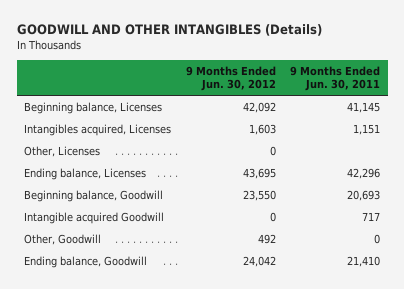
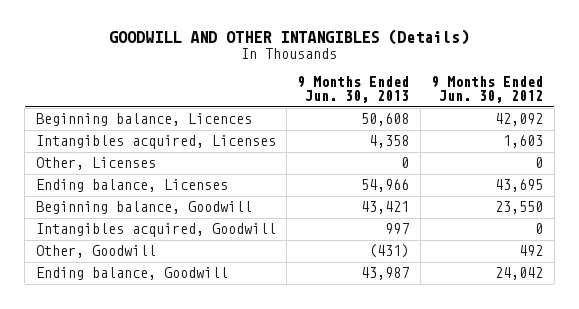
- | 9 Months Ended Jun. 30, 2012 | 9 Months Ended Jun. 30, 2011
+ | 9 Months Ended Jun. 30, 2013 | 9 Months Ended Jun. 30, 2012
- Beginning balance, Licenses | 42,092 | 41,145
+ Beginning balance, Licences | 50,608 | 42,092
- Intangible acquired Goodwill | 0 | 717
+ Intangibles acquired, Goodwill | 997 | 0

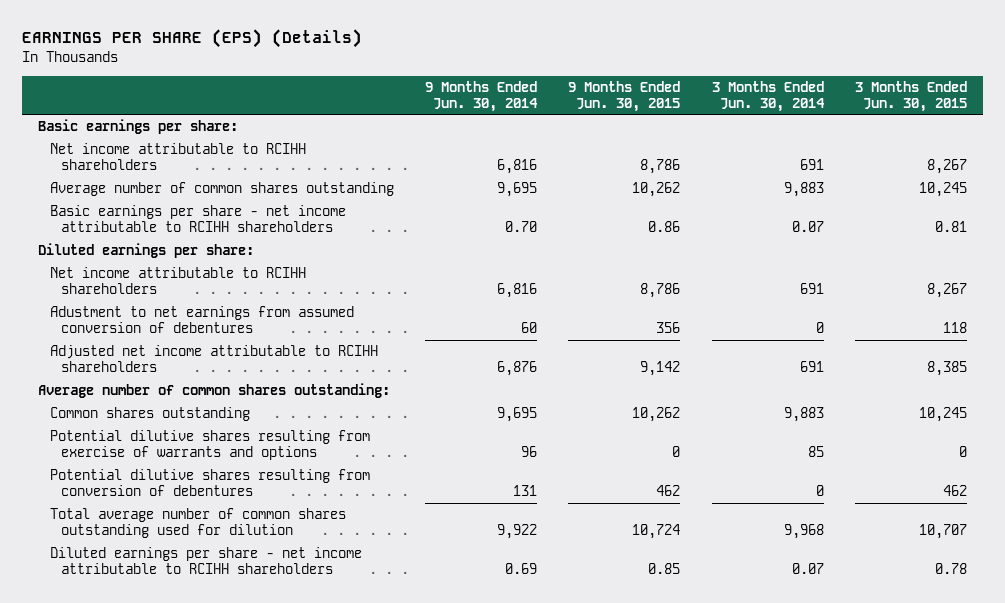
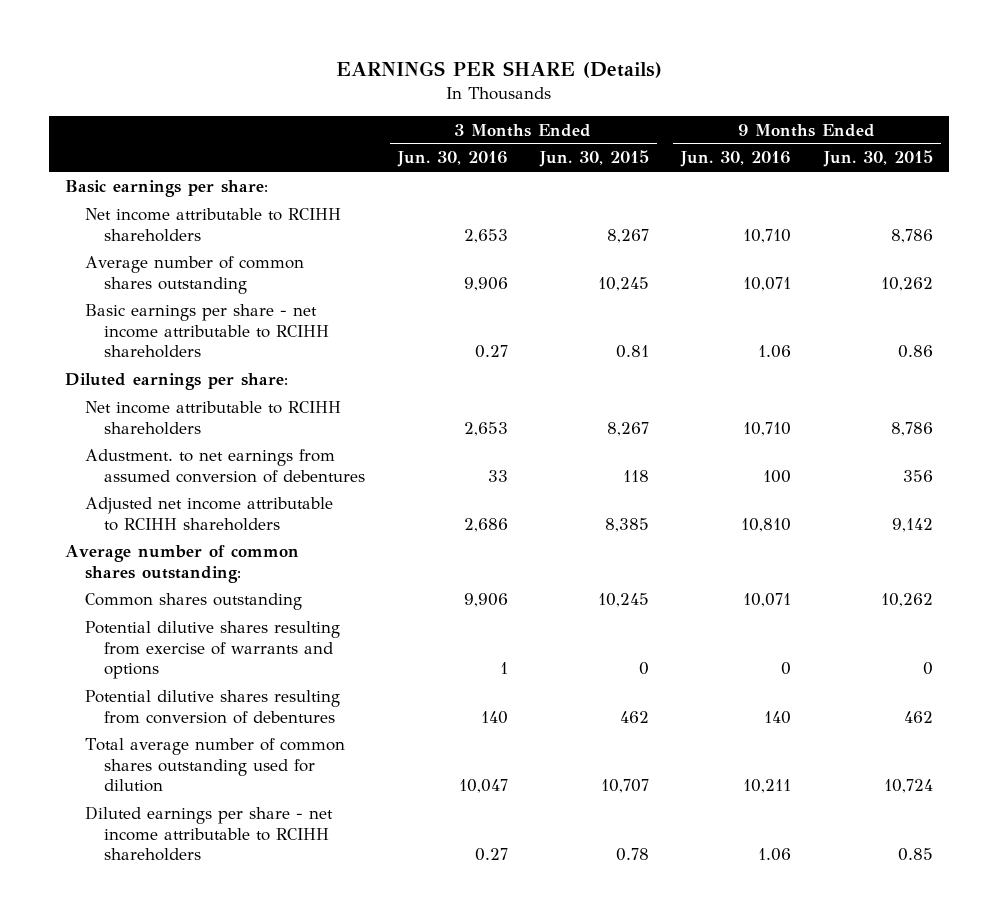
- EARNINGS PER SHARE (EPS) (Details)
+ EARNINGS PER SHARE (Details)
- | 9 Months Ended Jun. 30, 2014 | 9 Months Ended Jun. 30, 2015 | 3 Months Ended Jun. 30, 2014 | 3 Months Ended Jun. 30, 2015
+ | 3 Months Ended Jun. 30, 2016 | 3 Months Ended Jun. 30, 2015 | 9 Months Ended Jun. 30, 2016 | 9 Months Ended Jun. 30, 2015
- Adustment to net earnings from assumed conversion of debentures | 60 | 356 | 0 | 118
+ Adustment. to net earnings from assumed conversion of debentures | 33 | 118 | 100 | 356

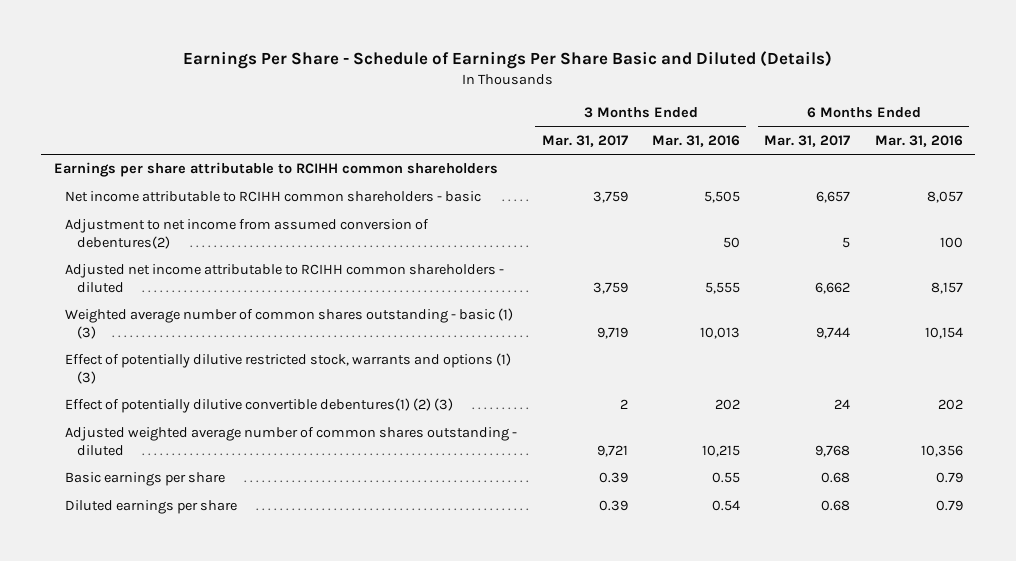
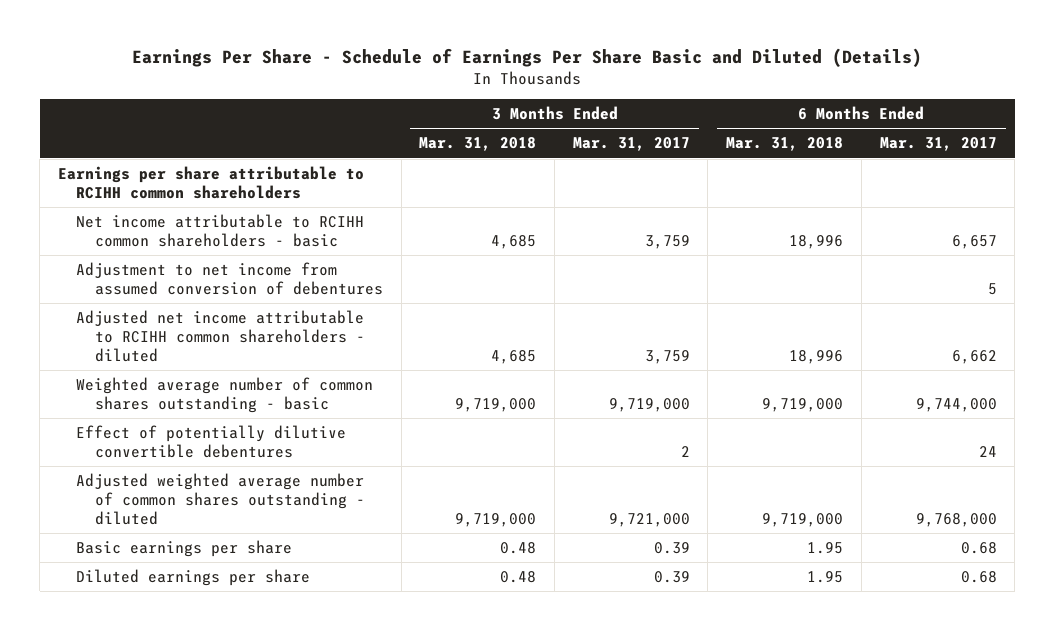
- | 3 Months Ended Mar. 31, 2017 | 3 Months Ended Mar. 31, 2016 | 6 Months Ended Mar. 31, 2017 | 6 Months Ended Mar. 31, 2016
+ | 3 Months Ended Mar. 31, 2018 | 3 Months Ended Mar. 31, 2017 | 6 Months Ended Mar. 31, 2018 | 6 Months Ended Mar. 31, 2017
- Adjustment to net income from assumed conversion of debentures(2) | | 50 | 5 | 100
+ Adjustment to net income from assumed conversion of debentures | | | | 5
- Weighted average number of common shares outstanding - basic (1) (3) | 9,719 | 10,013 | 9,744 | 10,154
- Effect of potentially dilutive restricted stock, warrants and options (1) (3)
- Effect of potentially dilutive convertible debentures(1) (2) (3) | 2 | 202 | 24 | 202
- Adjusted weighted average number of common shares outstanding - diluted | 9,721 | 10,215 | 9,768 | 10,356
+ Weighted average number of common shares outstanding - basic | 9,719,000 | 9,719,000 | 9,719,000 | 9,744,000
+ Effect of potentially dilutive convertible debentures | | 2 | | 24
+ Adjusted weighted average number of common shares outstanding - diluted | 9,719,000 | 9,721,000 | 9,719,000 | 9,768,000

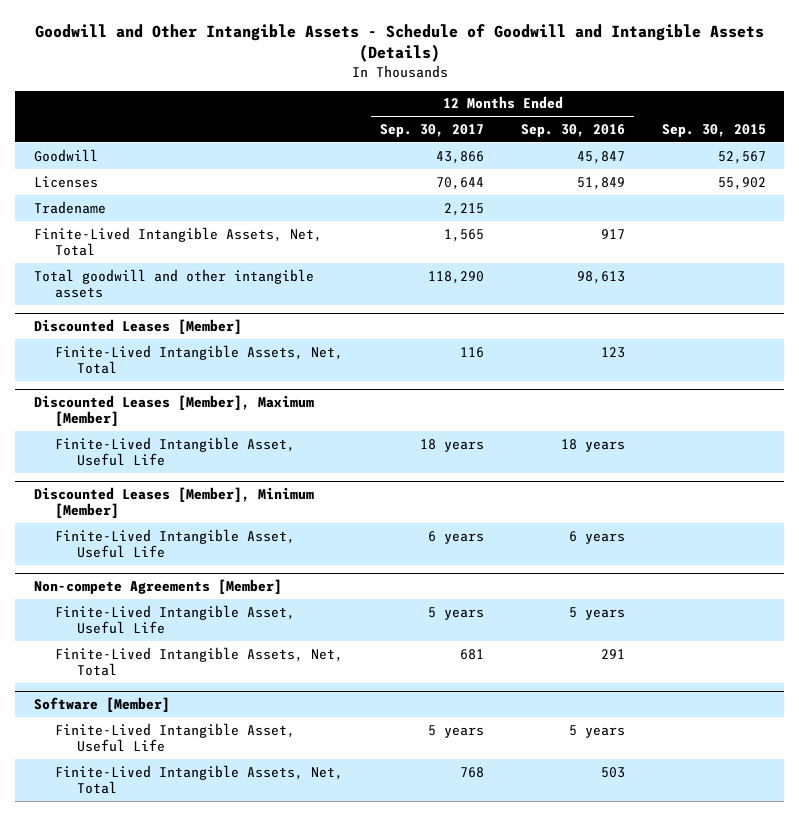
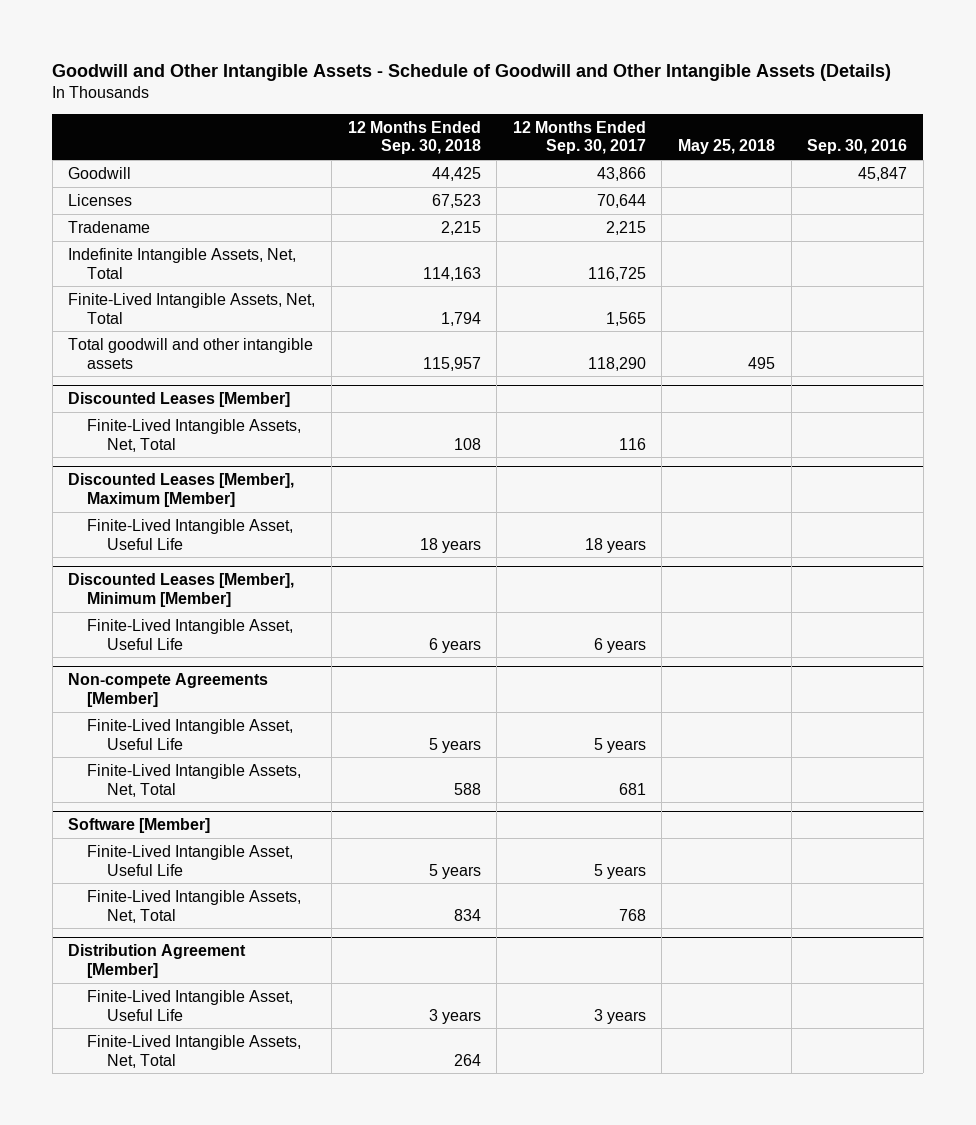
- Goodwill and Other Intangible Assets - Schedule of Goodwill and Intangible Assets (Details)
+ Goodwill and Other Intangible Assets - Schedule of Goodwill and Other Intangible Assets (Details)
- | 12 Months Ended Sep. 30, 2017 | 12 Months Ended Sep. 30, 2016 | Sep. 30, 2015
+ | 12 Months Ended Sep. 30, 2018 | 12 Months Ended Sep. 30, 2017 | May 25, 2018 | Sep. 30, 2016
+ Indefinite Intangible Assets, Net, Total | 114,163 | 116,725 | |
+ Distribution Agreement [Member]
+ Finite-Lived Intangible Asset, Useful Life | 3 years | 3 years | |
+ Finite-Lived Intangible Assets, Net, Total | 264 | | |

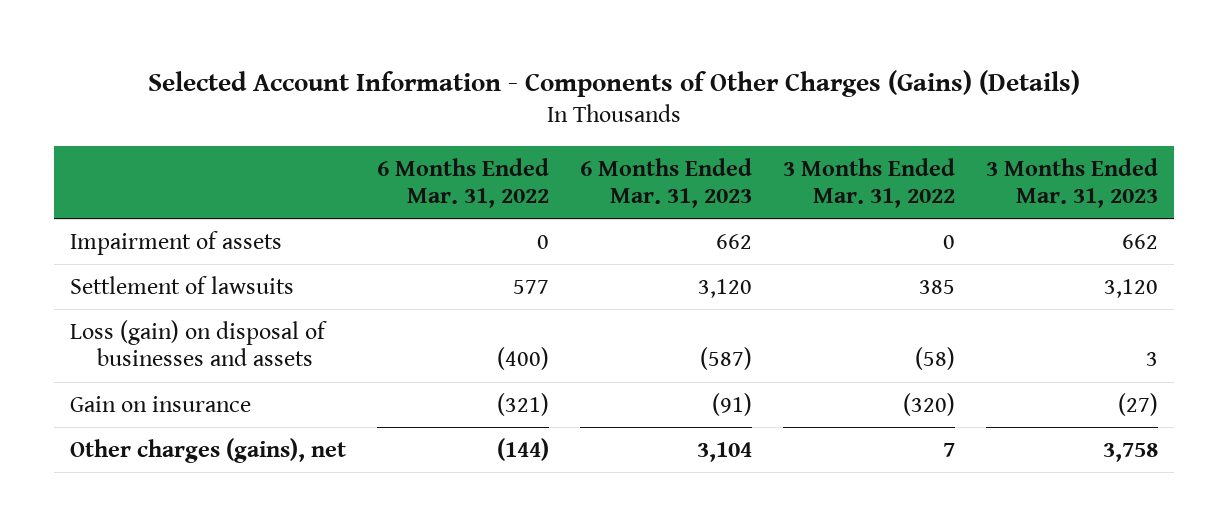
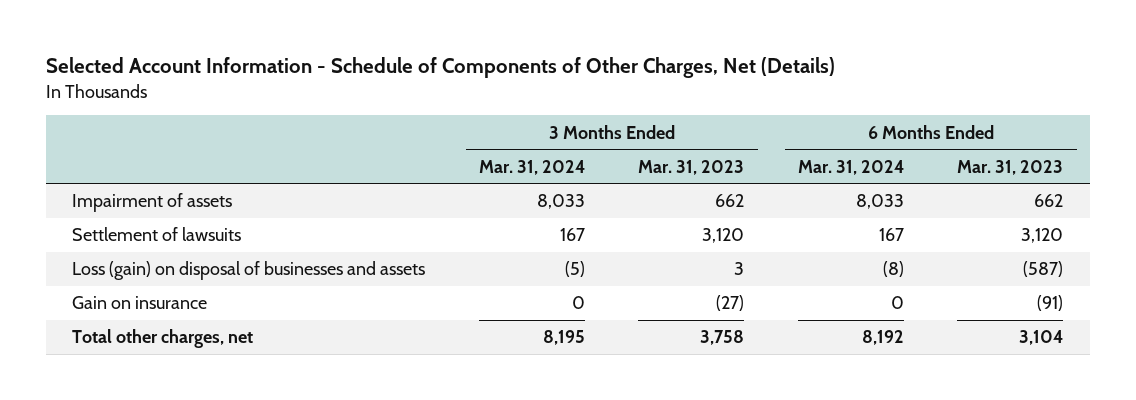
- Selected Account Information - Components of Other Charges (Gains) (Details)
+ Selected Account Information - Schedule of Components of Other Charges, Net (Details)
- | 6 Months Ended Mar. 31, 2022 | 6 Months Ended Mar. 31, 2023 | 3 Months Ended Mar. 31, 2022 | 3 Months Ended Mar. 31, 2023
+ | 3 Months Ended Mar. 31, 2024 | 3 Months Ended Mar. 31, 2023 | 6 Months Ended Mar. 31, 2024 | 6 Months Ended Mar. 31, 2023
- Other charges (gains), net | (144) | 3,104 | 7 | 3,758
+ Total other charges, net | 8,195 | 3,758 | 8,192 | 3,104

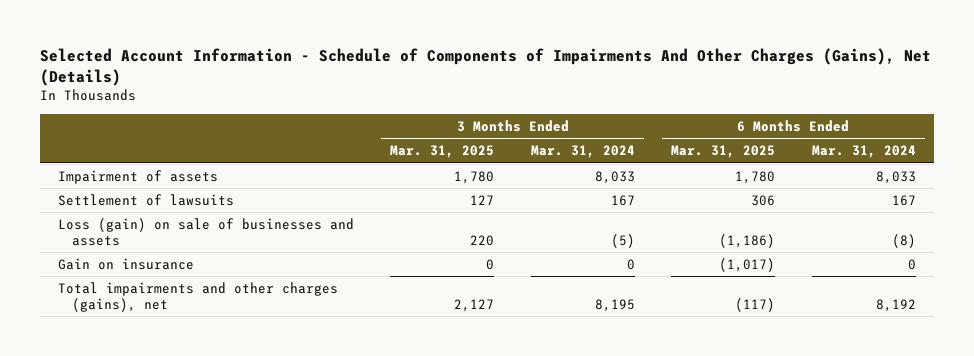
- Selected Account Information - Schedule of Components of Other Charges, Net (Details)
+ Selected Account Information - Schedule of Components of Impairments And Other Charges (Gains), Net (Details)
- | 3 Months Ended Mar. 31, 2024 | 3 Months Ended Mar. 31, 2023 | 6 Months Ended Mar. 31, 2024 | 6 Months Ended Mar. 31, 2023
+ | 3 Months Ended Mar. 31, 2025 | 3 Months Ended Mar. 31, 2024 | 6 Months Ended Mar. 31, 2025 | 6 Months Ended Mar. 31, 2024
- Loss (gain) on disposal of businesses and assets | (5) | 3 | (8) | (587)
+ Loss (gain) on sale of businesses and assets | 220 | (5) | (1,186) | (8)
- Total other charges, net | 8,195 | 3,758 | 8,192 | 3,104
+ Total impairments and other charges (gains), net | 2,127 | 8,195 | (117) | 8,192

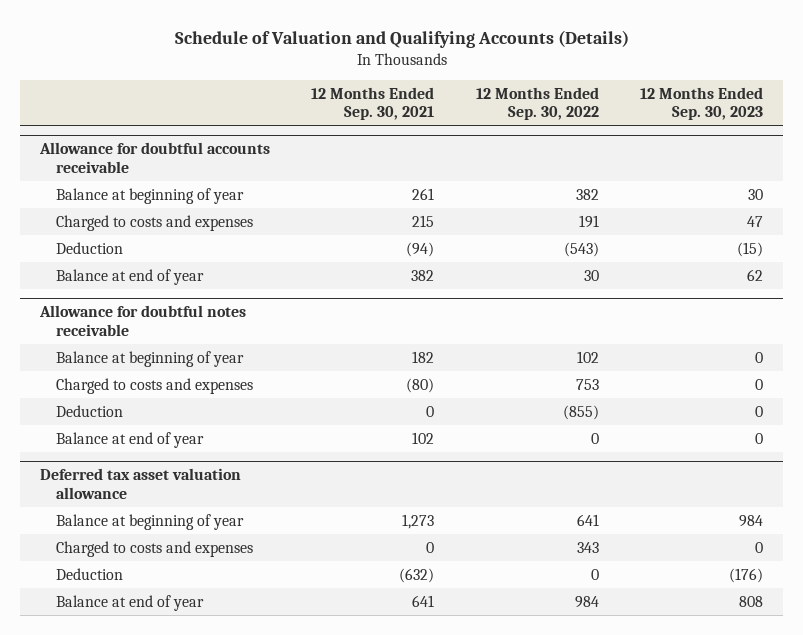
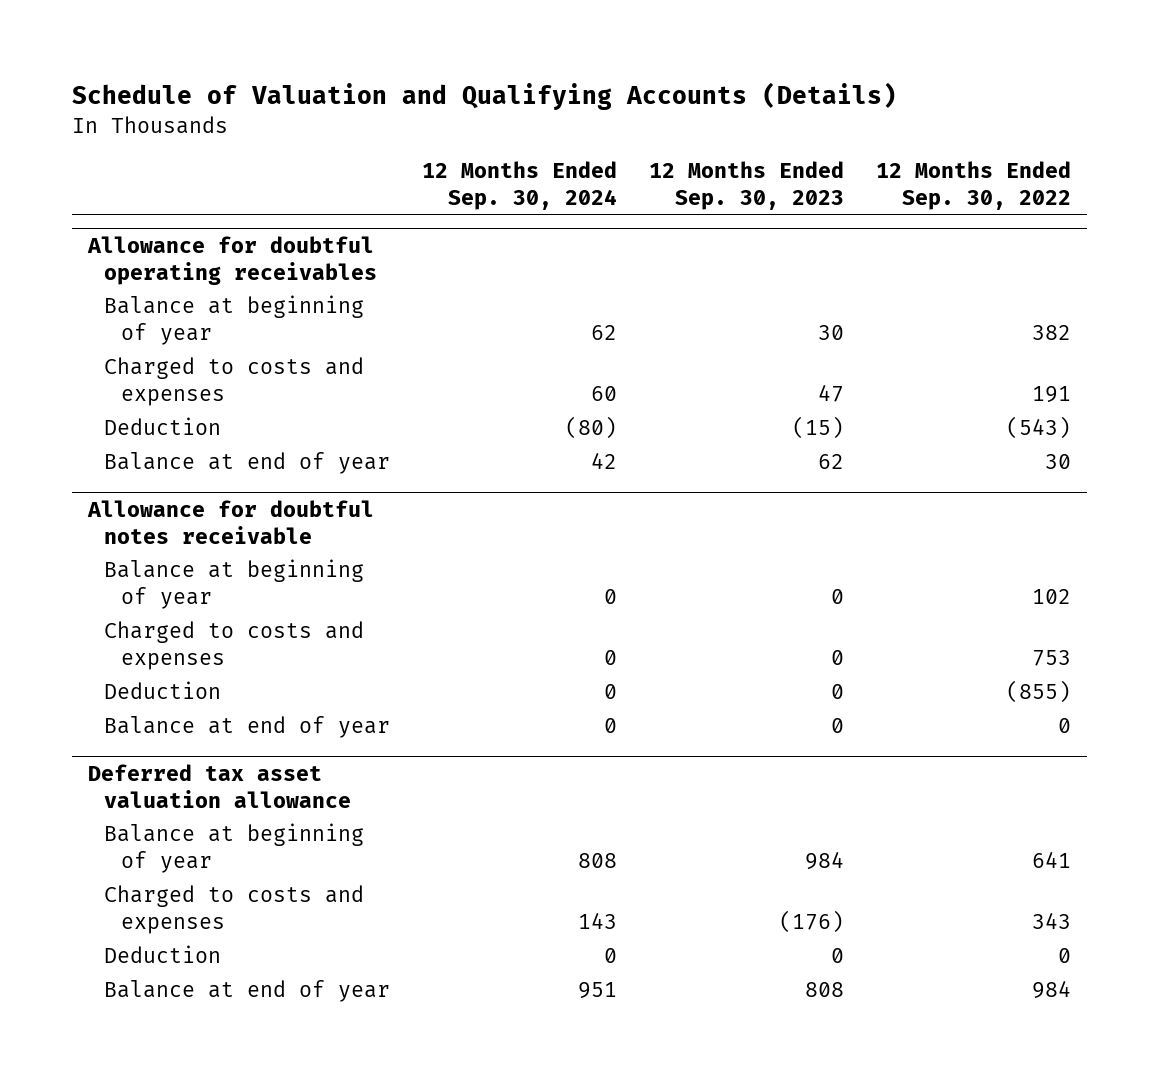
- | 12 Months Ended Sep. 30, 2021 | 12 Months Ended Sep. 30, 2022 | 12 Months Ended Sep. 30, 2023
+ | 12 Months Ended Sep. 30, 2024 | 12 Months Ended Sep. 30, 2023 | 12 Months Ended Sep. 30, 2022
- Allowance for doubtful accounts receivable
+ Allowance for doubtful operating receivables
@ Deferred tax asset valuation allowance
- Charged to costs and expenses | 0 | 343 | 0
- Deduction | (632) | 0 | (176)
+ Charged to costs and expenses | 143 | (176) | 343
+ Deduction | 0 | 0 | 0

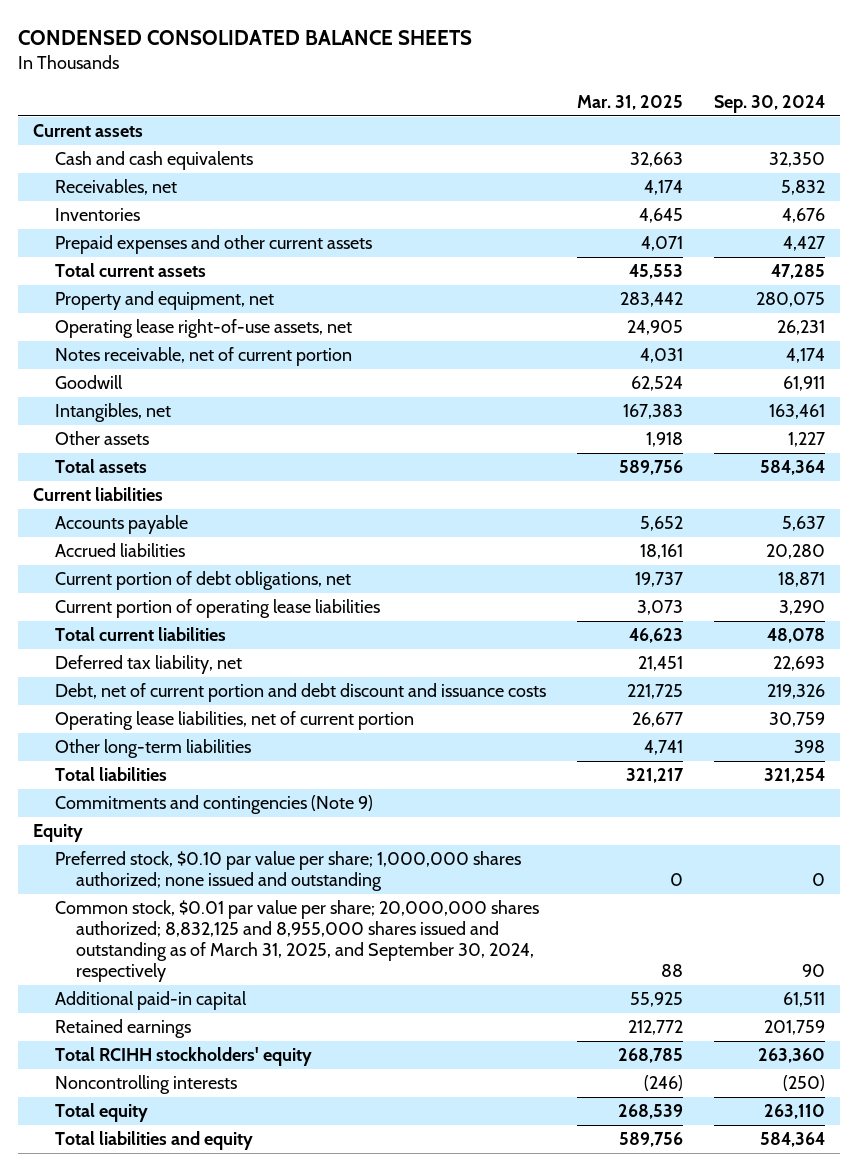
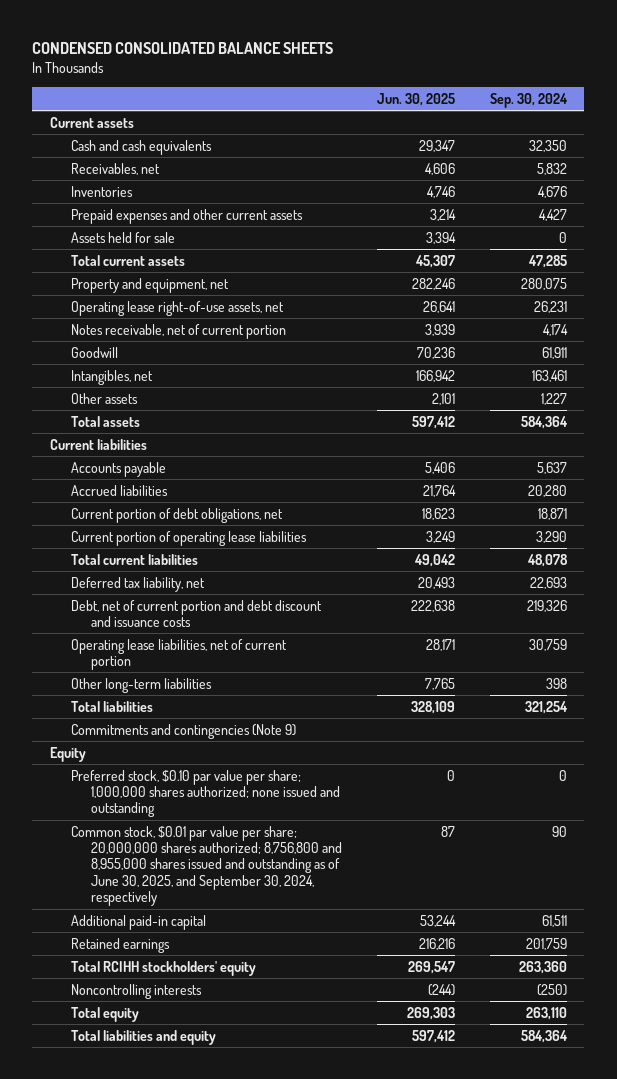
- | Mar. 31, 2025 | Sep. 30, 2024
+ | Jun. 30, 2025 | Sep. 30, 2024
+ Assets held for sale | 3,394 | 0
- Common stock, $0.01 par value per share; 20,000,000 shares authorized; 8,832,125 and 8,955,000 shares issued and outstanding as of March 31, 2025, and September 30, 2024, respectively | 88 | 90
+ Common stock, $0.01 par value per share; 20,000,000 shares authorized; 8,756,800 and 8,955,000 shares issued and outstanding as of June 30, 2025, and September 30, 2024, respectively | 87 | 90

